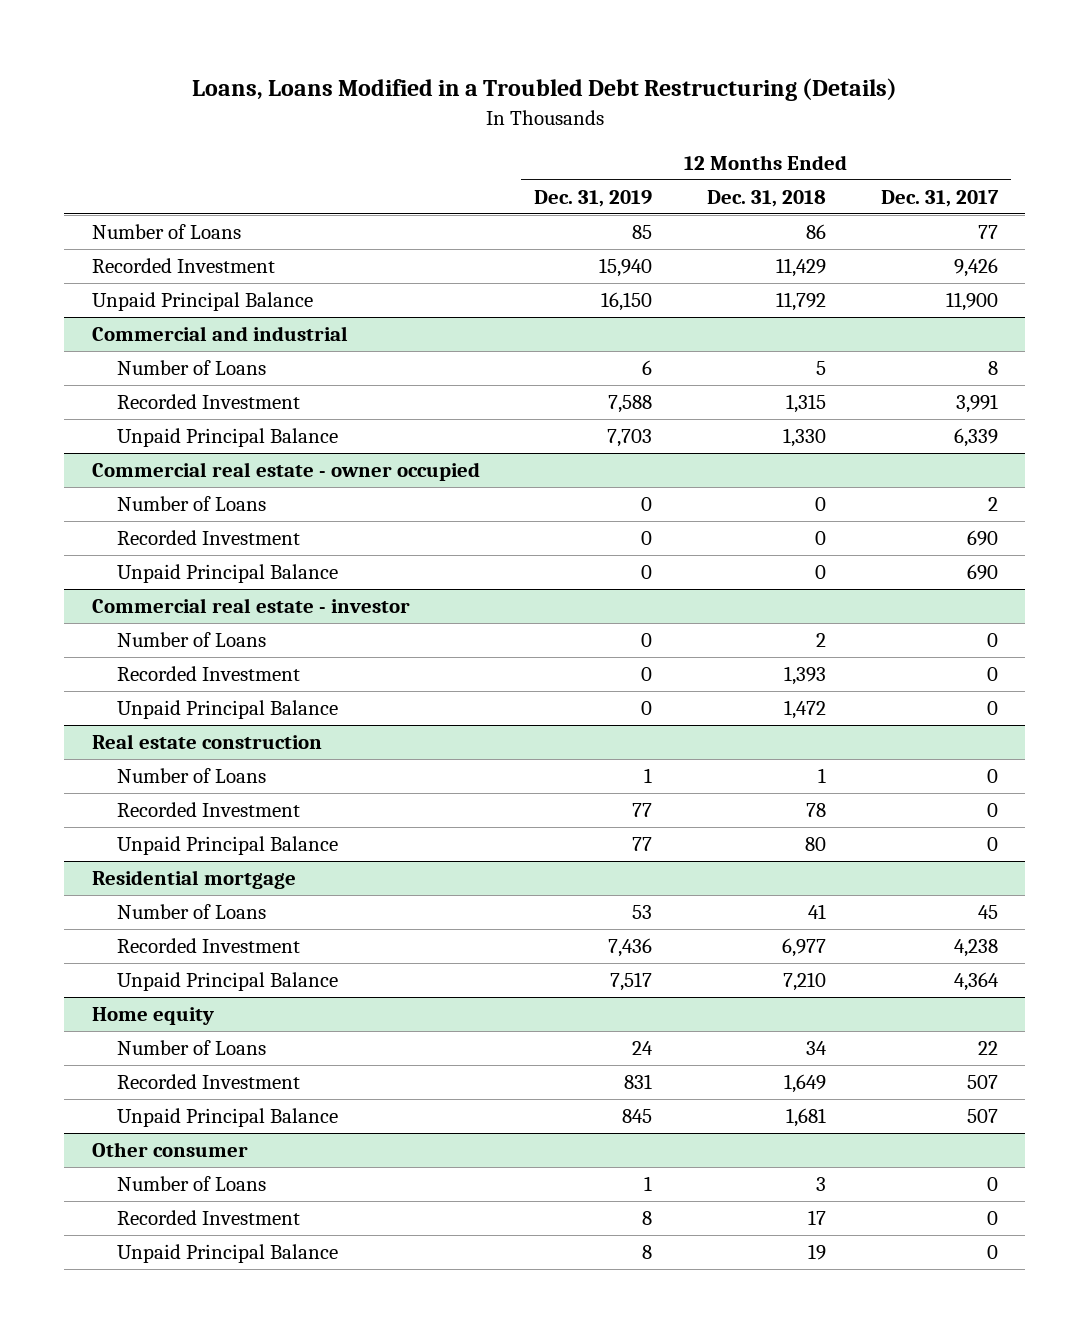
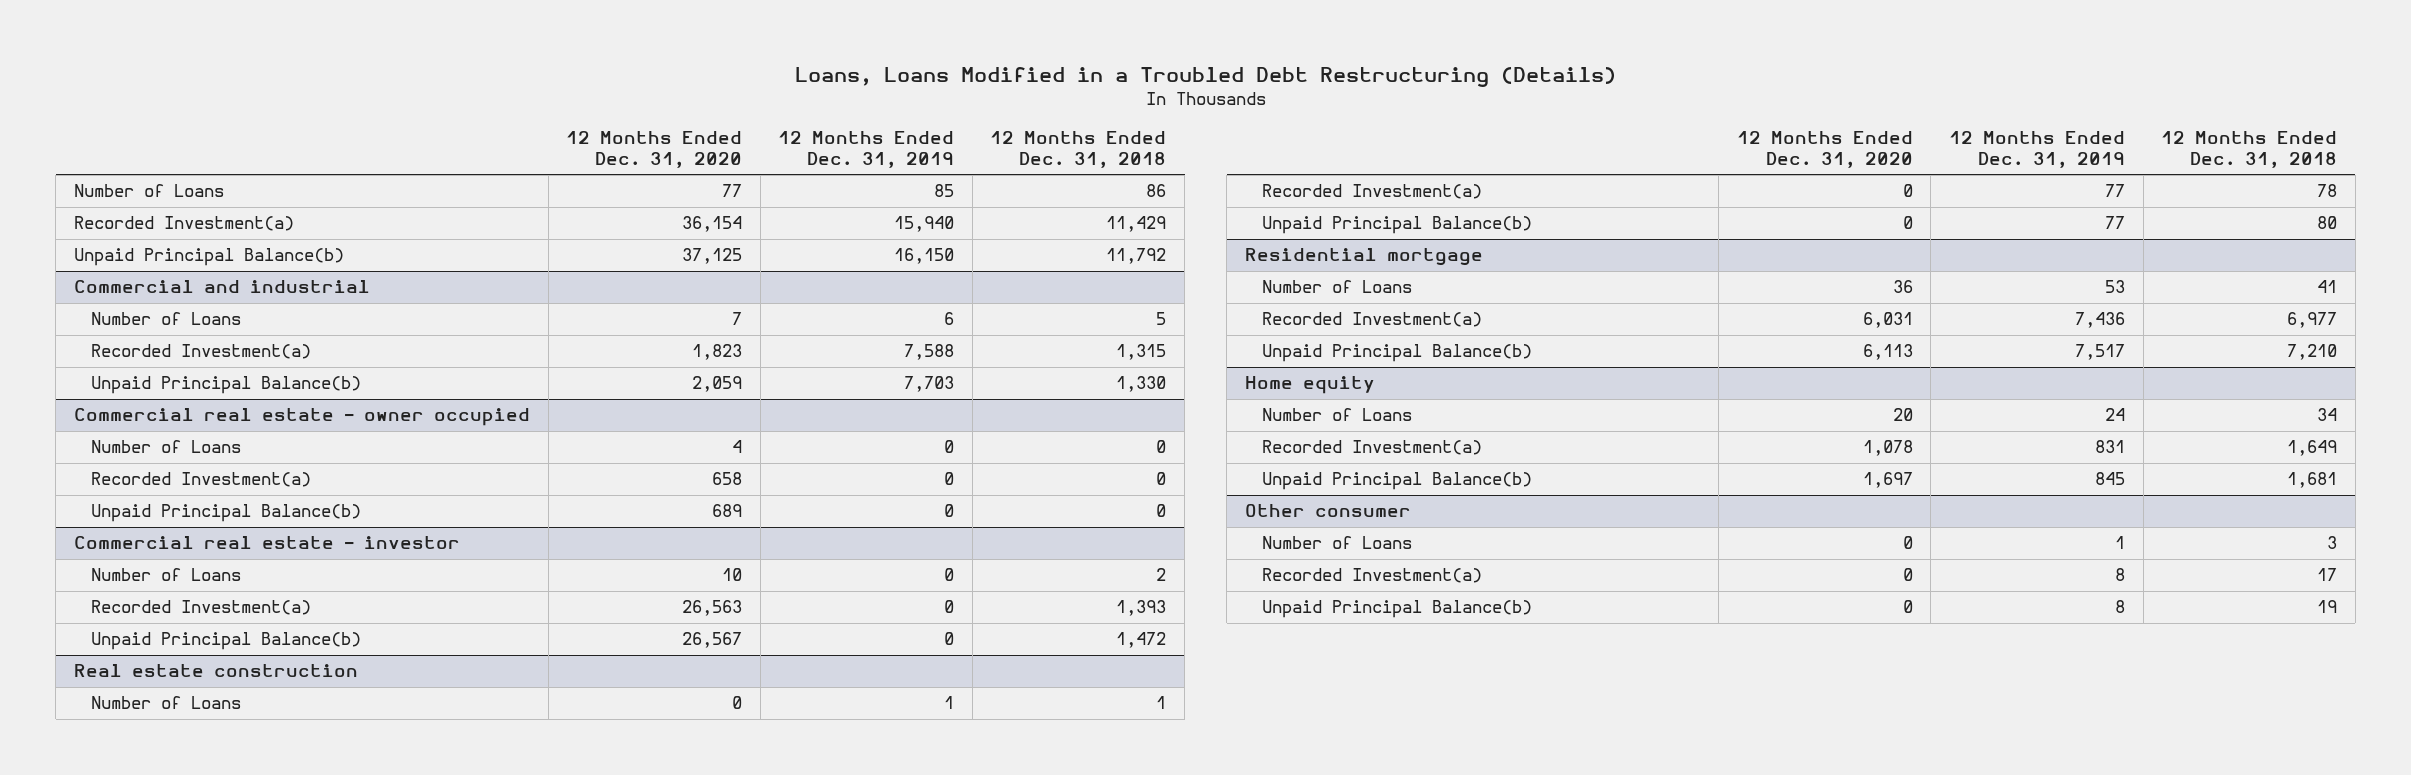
- | 12 Months Ended Dec. 31, 2019 | 12 Months Ended Dec. 31, 2018 | 12 Months Ended Dec. 31, 2017
+ | 12 Months Ended Dec. 31, 2020 | 12 Months Ended Dec. 31, 2019 | 12 Months Ended Dec. 31, 2018
- Recorded Investment | 15,940 | 11,429 | 9,426
- Unpaid Principal Balance | 16,150 | 11,792 | 11,900
+ Recorded Investment(a) | 36,154 | 15,940 | 11,429
+ Unpaid Principal Balance(b) | 37,125 | 16,150 | 11,792
@ Commercial and industrial
- Recorded Investment | 7,588 | 1,315 | 3,991
- Unpaid Principal Balance | 7,703 | 1,330 | 6,339
+ Recorded Investment(a) | 1,823 | 7,588 | 1,315
+ Unpaid Principal Balance(b) | 2,059 | 7,703 | 1,330
@ Commercial real estate - owner occupied
- Recorded Investment | 0 | 0 | 690
- Unpaid Principal Balance | 0 | 0 | 690
+ Recorded Investment(a) | 658 | 0 | 0
+ Unpaid Principal Balance(b) | 689 | 0 | 0
@ Commercial real estate - investor
- Recorded Investment | 0 | 1,393 | 0
- Unpaid Principal Balance | 0 | 1,472 | 0
+ Recorded Investment(a) | 26,563 | 0 | 1,393
+ Unpaid Principal Balance(b) | 26,567 | 0 | 1,472
@ Real estate construction
- Recorded Investment | 77 | 78 | 0
- Unpaid Principal Balance | 77 | 80 | 0
+ Recorded Investment(a) | 0 | 77 | 78
+ Unpaid Principal Balance(b) | 0 | 77 | 80
@ Residential mortgage
- Recorded Investment | 7,436 | 6,977 | 4,238
- Unpaid Principal Balance | 7,517 | 7,210 | 4,364
+ Recorded Investment(a) | 6,031 | 7,436 | 6,977
+ Unpaid Principal Balance(b) | 6,113 | 7,517 | 7,210
@ Home equity
- Recorded Investment | 831 | 1,649 | 507
- Unpaid Principal Balance | 845 | 1,681 | 507
+ Recorded Investment(a) | 1,078 | 831 | 1,649
+ Unpaid Principal Balance(b) | 1,697 | 845 | 1,681
@ Other consumer
- Recorded Investment | 8 | 17 | 0
- Unpaid Principal Balance | 8 | 19 | 0
+ Recorded Investment(a) | 0 | 8 | 17
+ Unpaid Principal Balance(b) | 0 | 8 | 19

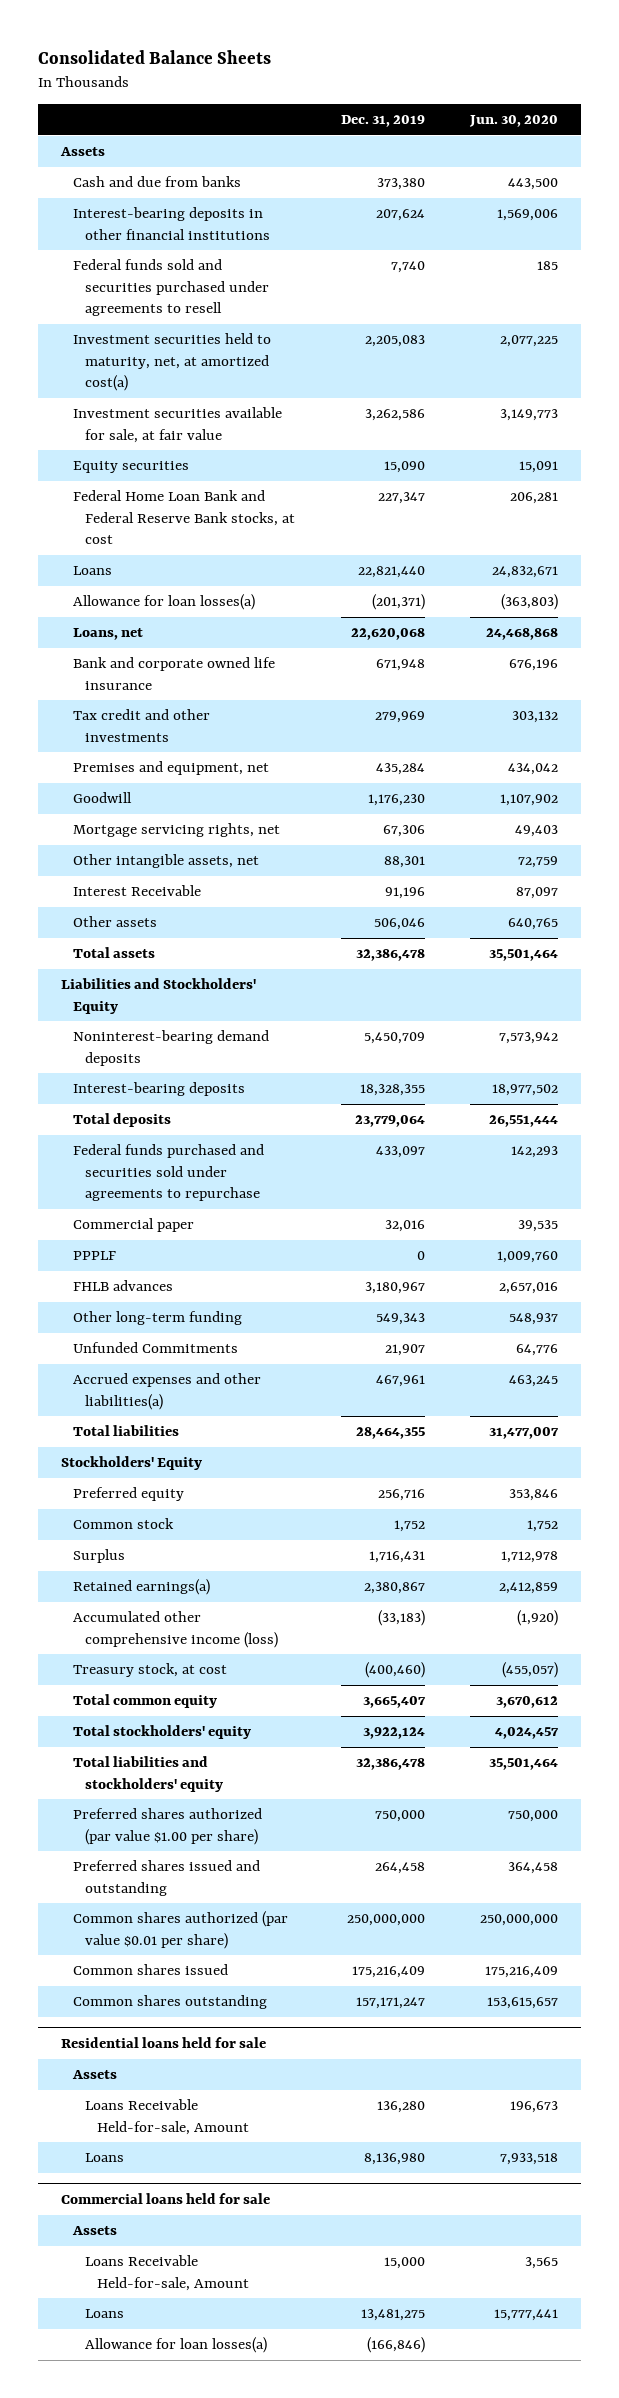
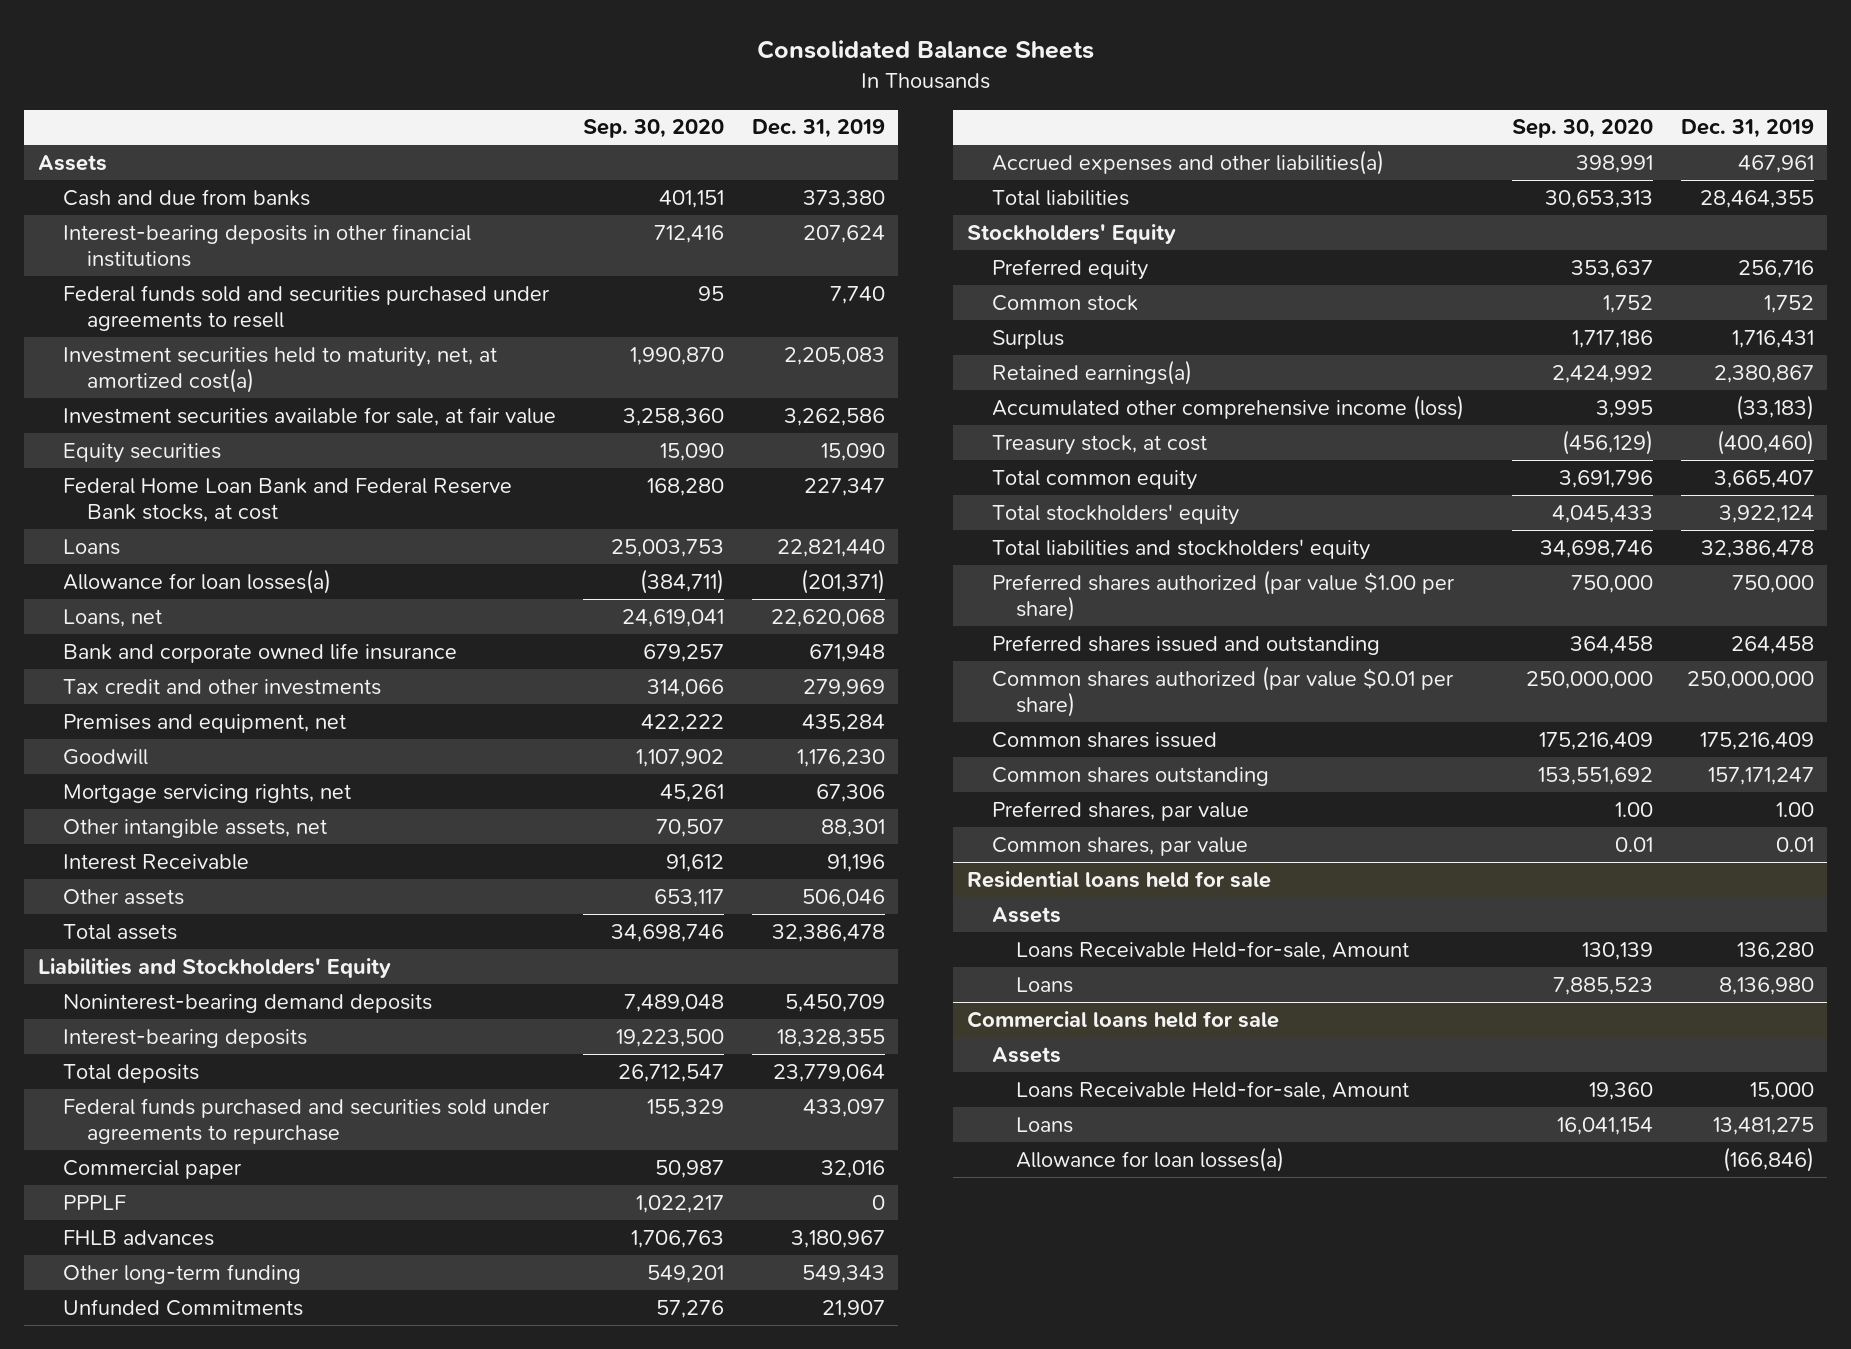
- | Dec. 31, 2019 | Jun. 30, 2020
+ | Sep. 30, 2020 | Dec. 31, 2019
+ Preferred shares, par value | 1.00 | 1.00
+ Common shares, par value | 0.01 | 0.01

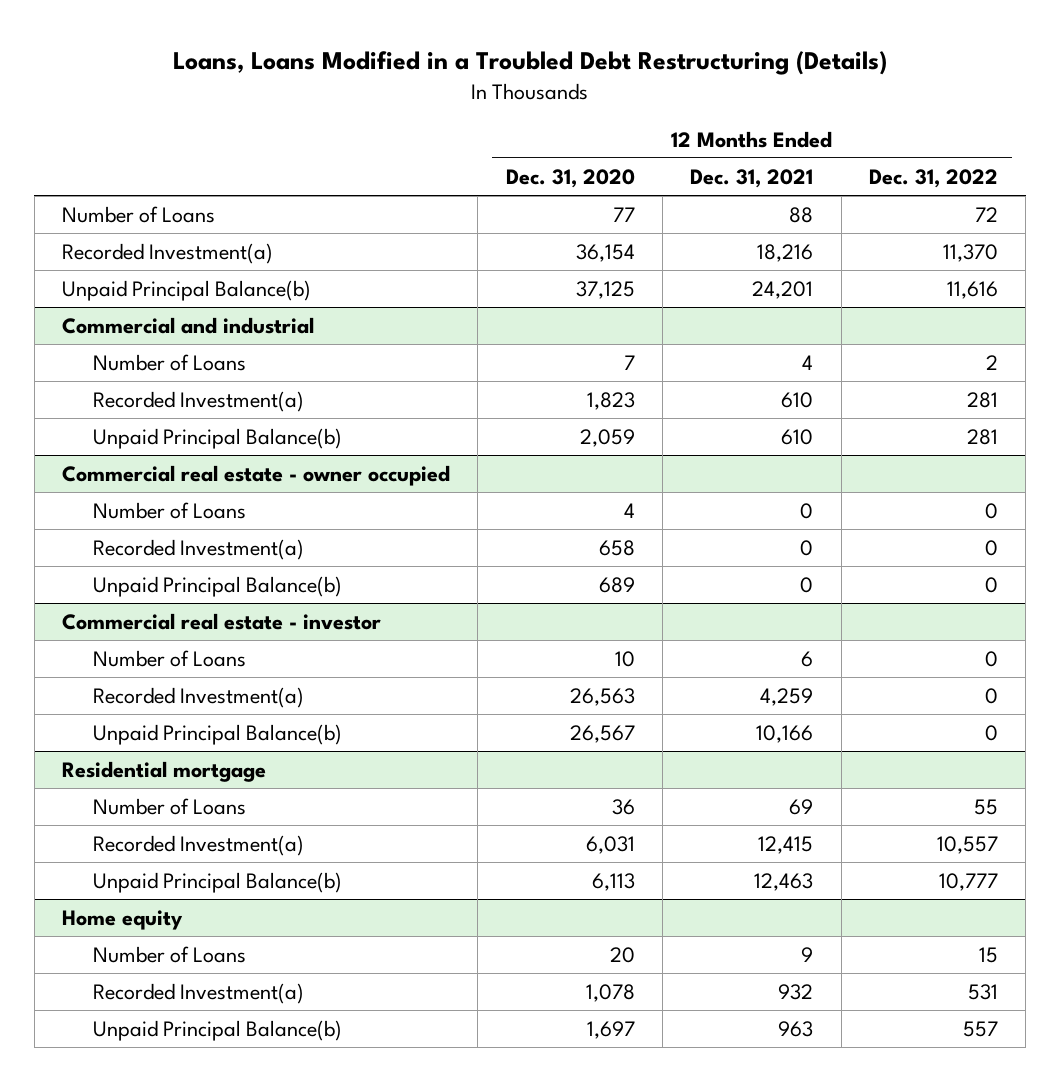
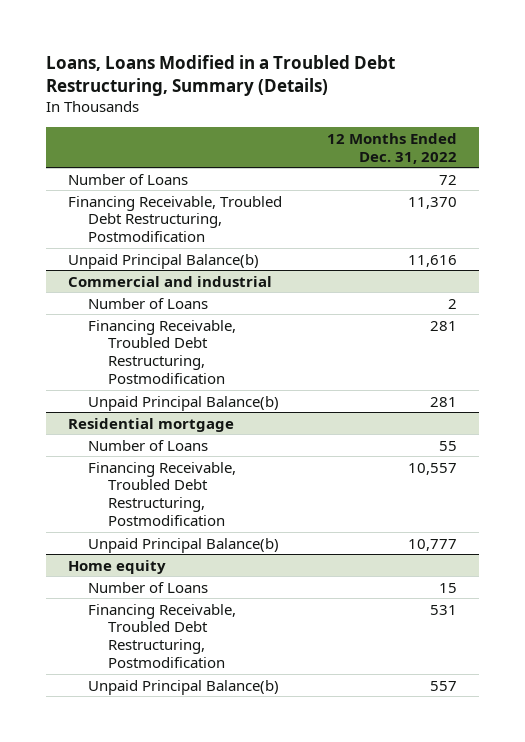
- Loans, Loans Modified in a Troubled Debt Restructuring (Details)
+ Loans, Loans Modified in a Troubled Debt Restructuring, Summary (Details)
- | 12 Months Ended Dec. 31, 2020 | 12 Months Ended Dec. 31, 2021 | 12 Months Ended Dec. 31, 2022
+ | 12 Months Ended Dec. 31, 2022
- Recorded Investment(a) | 36,154 | 18,216 | 11,370
+ Financing Receivable, Troubled Debt Restructuring, Postmodification | 11,370
@ Commercial and industrial
- Recorded Investment(a) | 1,823 | 610 | 281
+ Financing Receivable, Troubled Debt Restructuring, Postmodification | 281
- Commercial real estate - owner occupied
- Number of Loans | 4 | 0 | 0
- Recorded Investment(a) | 658 | 0 | 0
- Unpaid Principal Balance(b) | 689 | 0 | 0
- Commercial real estate - investor
- Number of Loans | 10 | 6 | 0
- Recorded Investment(a) | 26,563 | 4,259 | 0
- Unpaid Principal Balance(b) | 26,567 | 10,166 | 0
@ Residential mortgage
- Recorded Investment(a) | 6,031 | 12,415 | 10,557
+ Financing Receivable, Troubled Debt Restructuring, Postmodification | 10,557
@ Home equity
- Recorded Investment(a) | 1,078 | 932 | 531
+ Financing Receivable, Troubled Debt Restructuring, Postmodification | 531

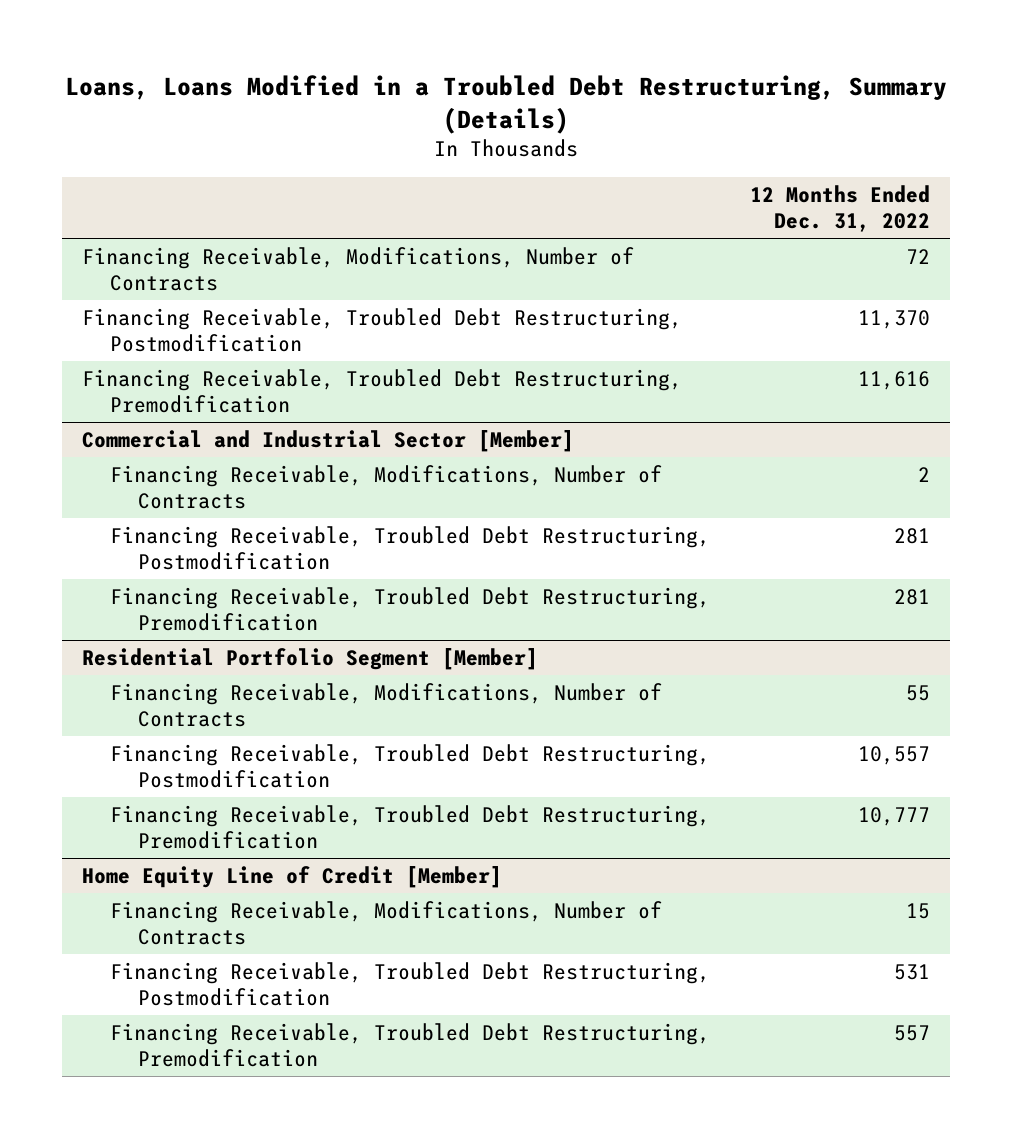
- Number of Loans | 72
+ Financing Receivable, Modifications, Number of Contracts | 72
- Unpaid Principal Balance(b) | 11,616
- Commercial and industrial
- Number of Loans | 2
+ Financing Receivable, Troubled Debt Restructuring, Premodification | 11,616
+ Commercial and Industrial Sector [Member]
+ Financing Receivable, Modifications, Number of Contracts | 2
- Unpaid Principal Balance(b) | 281
- Residential mortgage
- Number of Loans | 55
+ Financing Receivable, Troubled Debt Restructuring, Premodification | 281
+ Residential Portfolio Segment [Member]
+ Financing Receivable, Modifications, Number of Contracts | 55
- Unpaid Principal Balance(b) | 10,777
- Home equity
- Number of Loans | 15
+ Financing Receivable, Troubled Debt Restructuring, Premodification | 10,777
+ Home Equity Line of Credit [Member]
+ Financing Receivable, Modifications, Number of Contracts | 15
- Unpaid Principal Balance(b) | 557
+ Financing Receivable, Troubled Debt Restructuring, Premodification | 557

